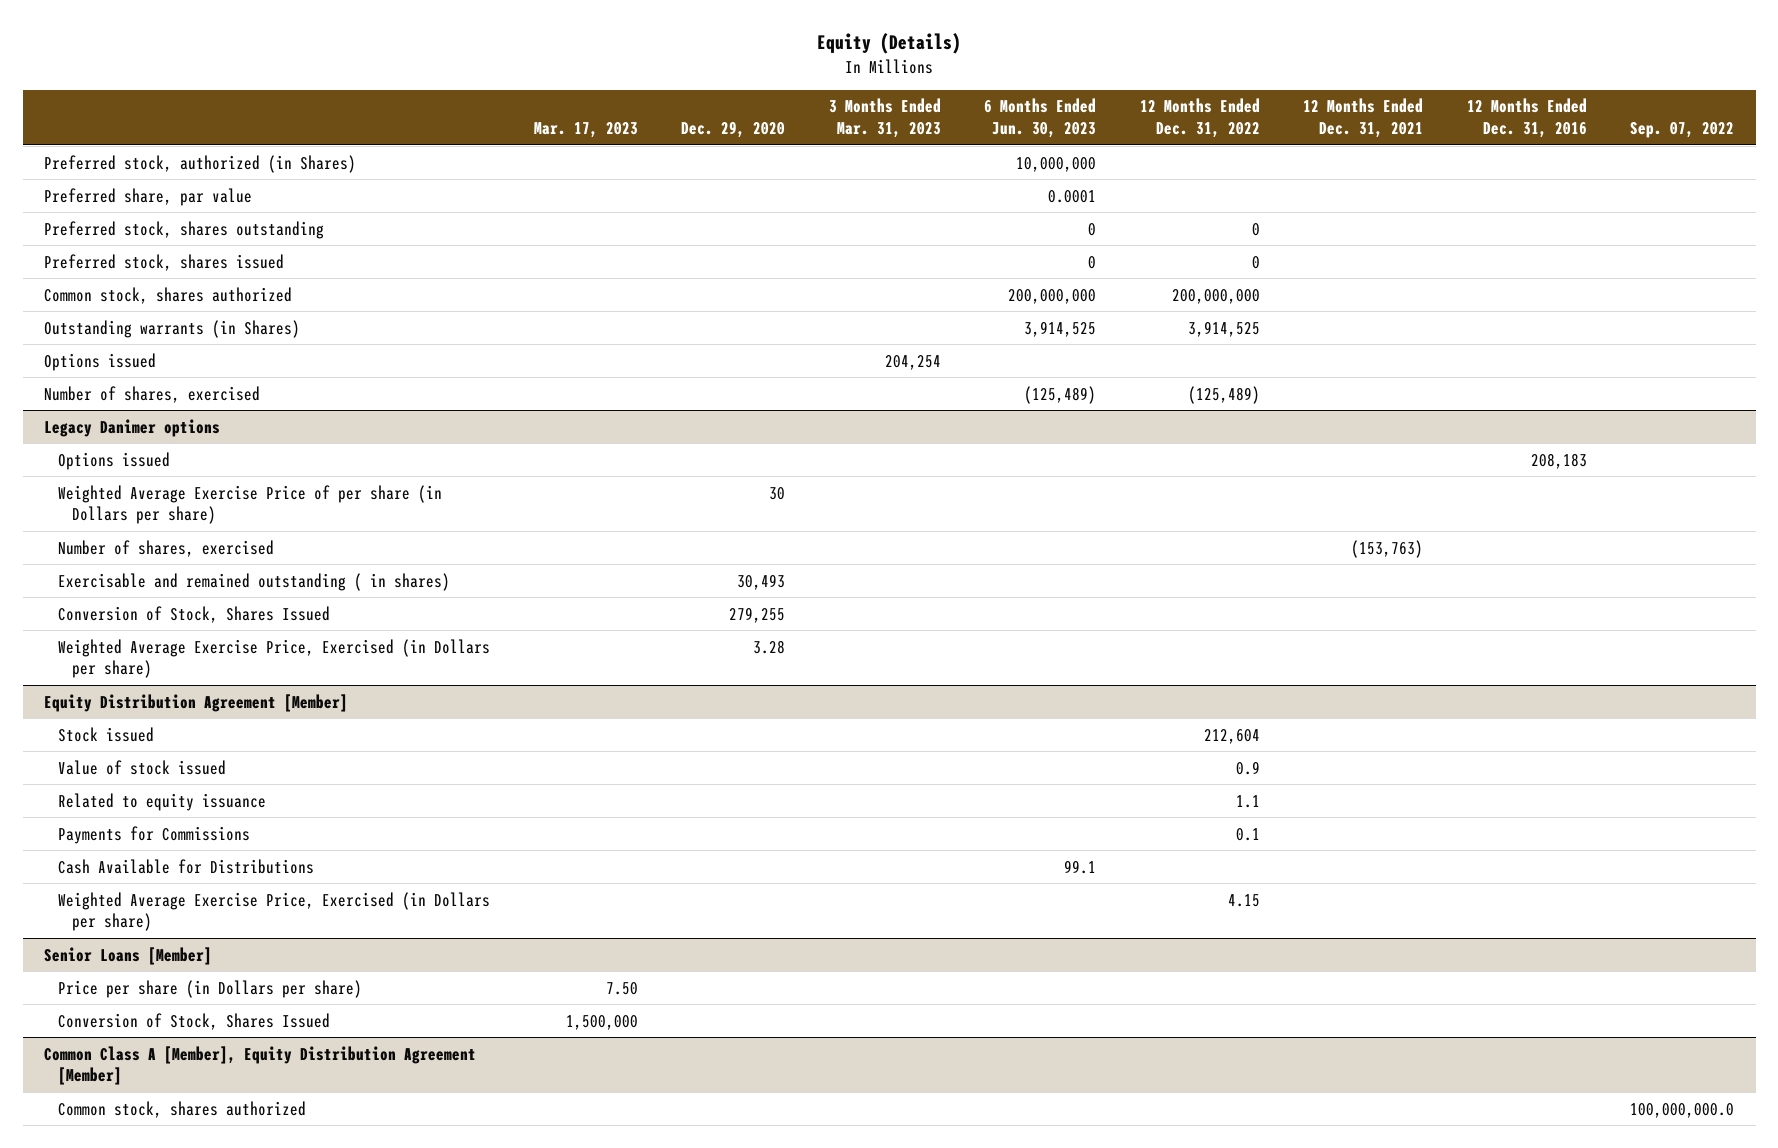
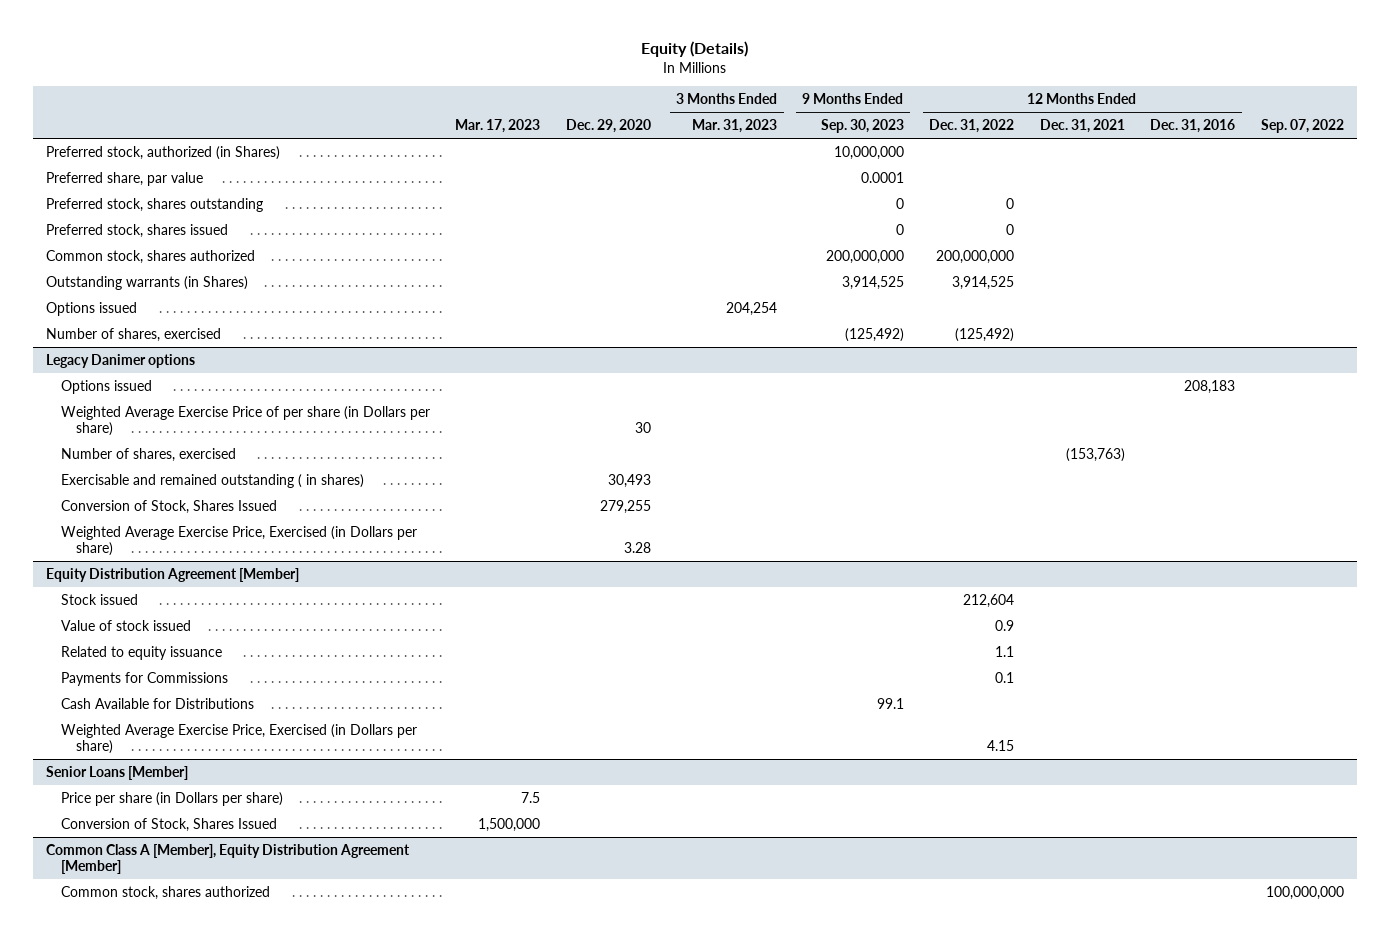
- | Mar. 17, 2023 | Dec. 29, 2020 | 3 Months Ended Mar. 31, 2023 | 6 Months Ended Jun. 30, 2023 | 12 Months Ended Dec. 31, 2022 | 12 Months Ended Dec. 31, 2021 | 12 Months Ended Dec. 31, 2016 | Sep. 07, 2022
+ | Mar. 17, 2023 | Dec. 29, 2020 | 3 Months Ended Mar. 31, 2023 | 9 Months Ended Sep. 30, 2023 | 12 Months Ended Dec. 31, 2022 | 12 Months Ended Dec. 31, 2021 | 12 Months Ended Dec. 31, 2016 | Sep. 07, 2022
- Number of shares, exercised | | | | (125,489) | (125,489) | | |
+ Number of shares, exercised | | | | (125,492) | (125,492) | | |
@ Senior Loans [Member]
- Price per share (in Dollars per share) | 7.50 | | | | | | |
+ Price per share (in Dollars per share) | 7.5 | | | | | | |
@ Common Class A [Member], Equity Distribution Agreement [Member]
- Common stock, shares authorized | | | | | | | | 100,000,000.0
+ Common stock, shares authorized | | | | | | | | 100,000,000

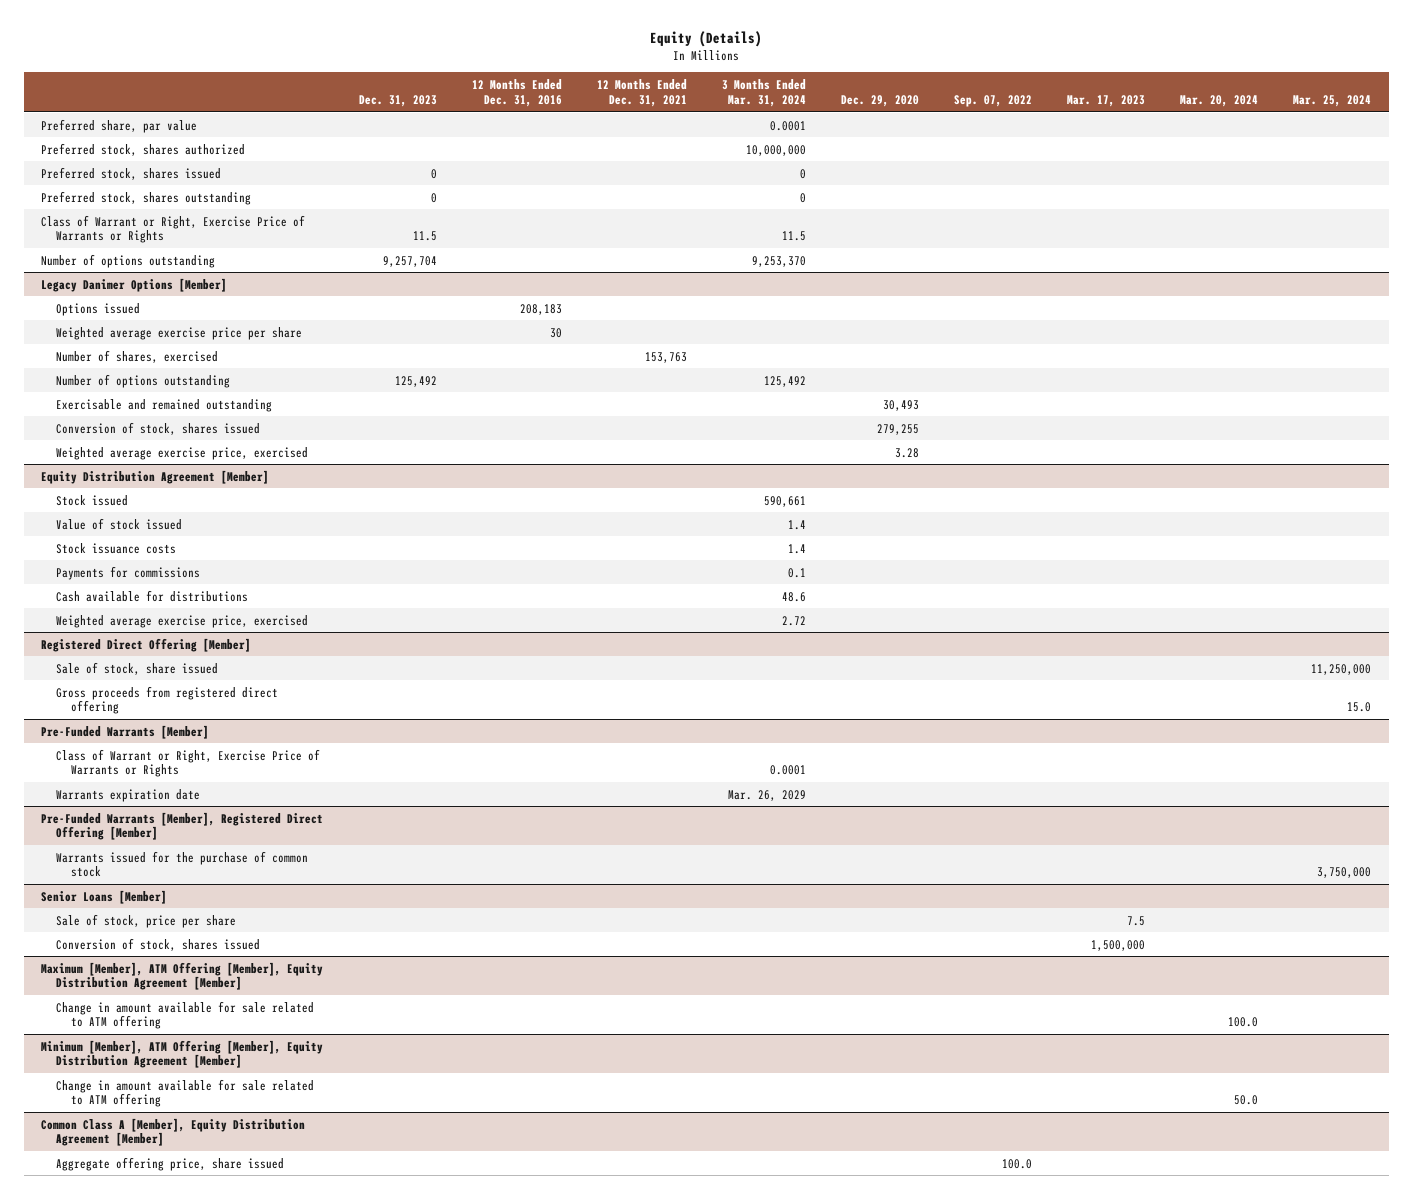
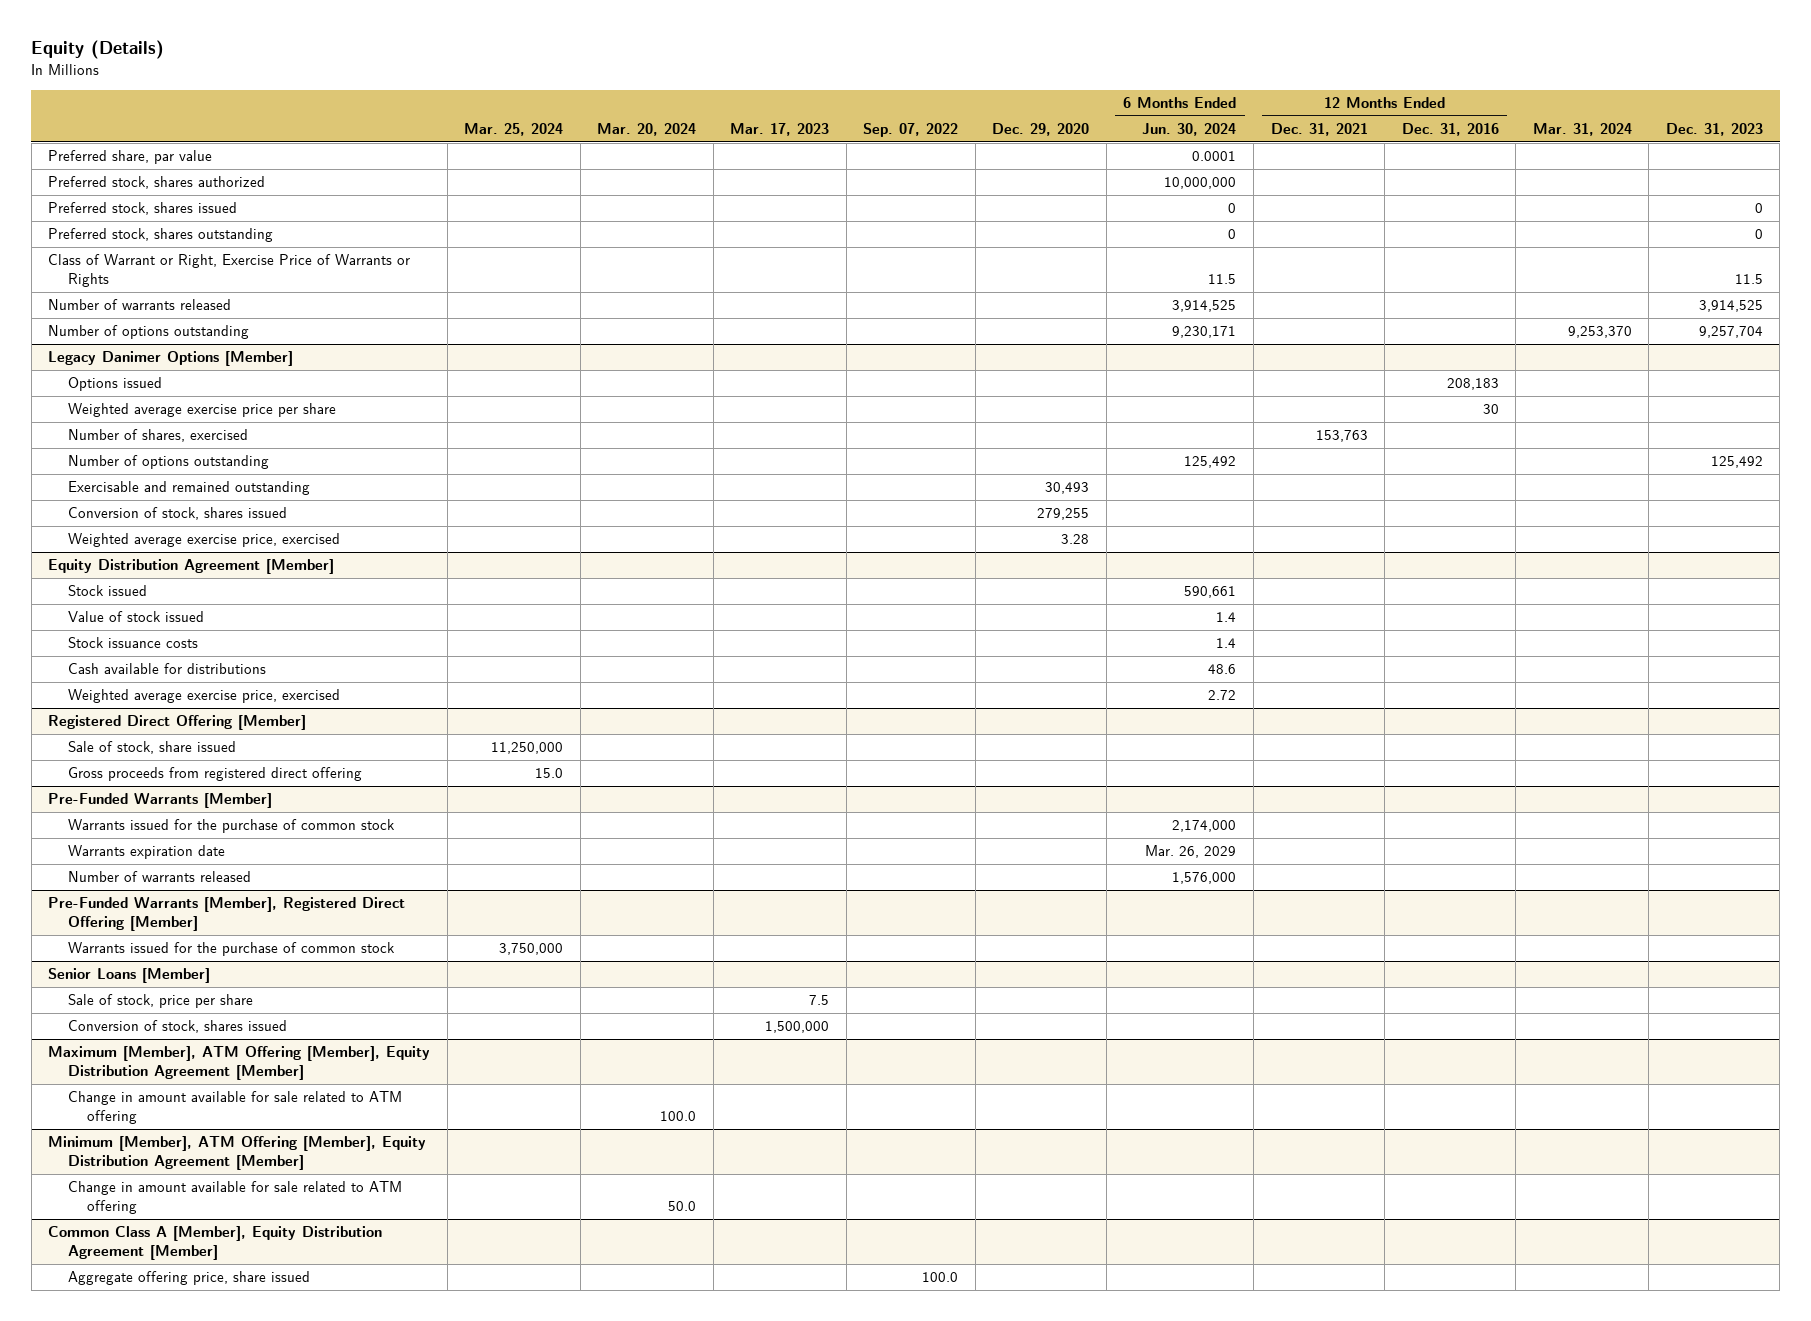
- | Dec. 31, 2023 | 12 Months Ended Dec. 31, 2016 | 12 Months Ended Dec. 31, 2021 | 3 Months Ended Mar. 31, 2024 | Dec. 29, 2020 | Sep. 07, 2022 | Mar. 17, 2023 | Mar. 20, 2024 | Mar. 25, 2024
+ | Mar. 25, 2024 | Mar. 20, 2024 | Mar. 17, 2023 | Sep. 07, 2022 | Dec. 29, 2020 | 6 Months Ended Jun. 30, 2024 | 12 Months Ended Dec. 31, 2021 | 12 Months Ended Dec. 31, 2016 | Mar. 31, 2024 | Dec. 31, 2023
+ Number of warrants released | | | | | | 3,914,525 | | | | 3,914,525
@ Equity Distribution Agreement [Member]
- Payments for commissions | | | | 0.1 | | | | |
@ Pre-Funded Warrants [Member]
- Class of Warrant or Right, Exercise Price of Warrants or Rights | | | | 0.0001 | | | | |
+ Warrants issued for the purchase of common stock | | | | | | 2,174,000 | | | |
+ Number of warrants released | | | | | | 1,576,000 | | | |

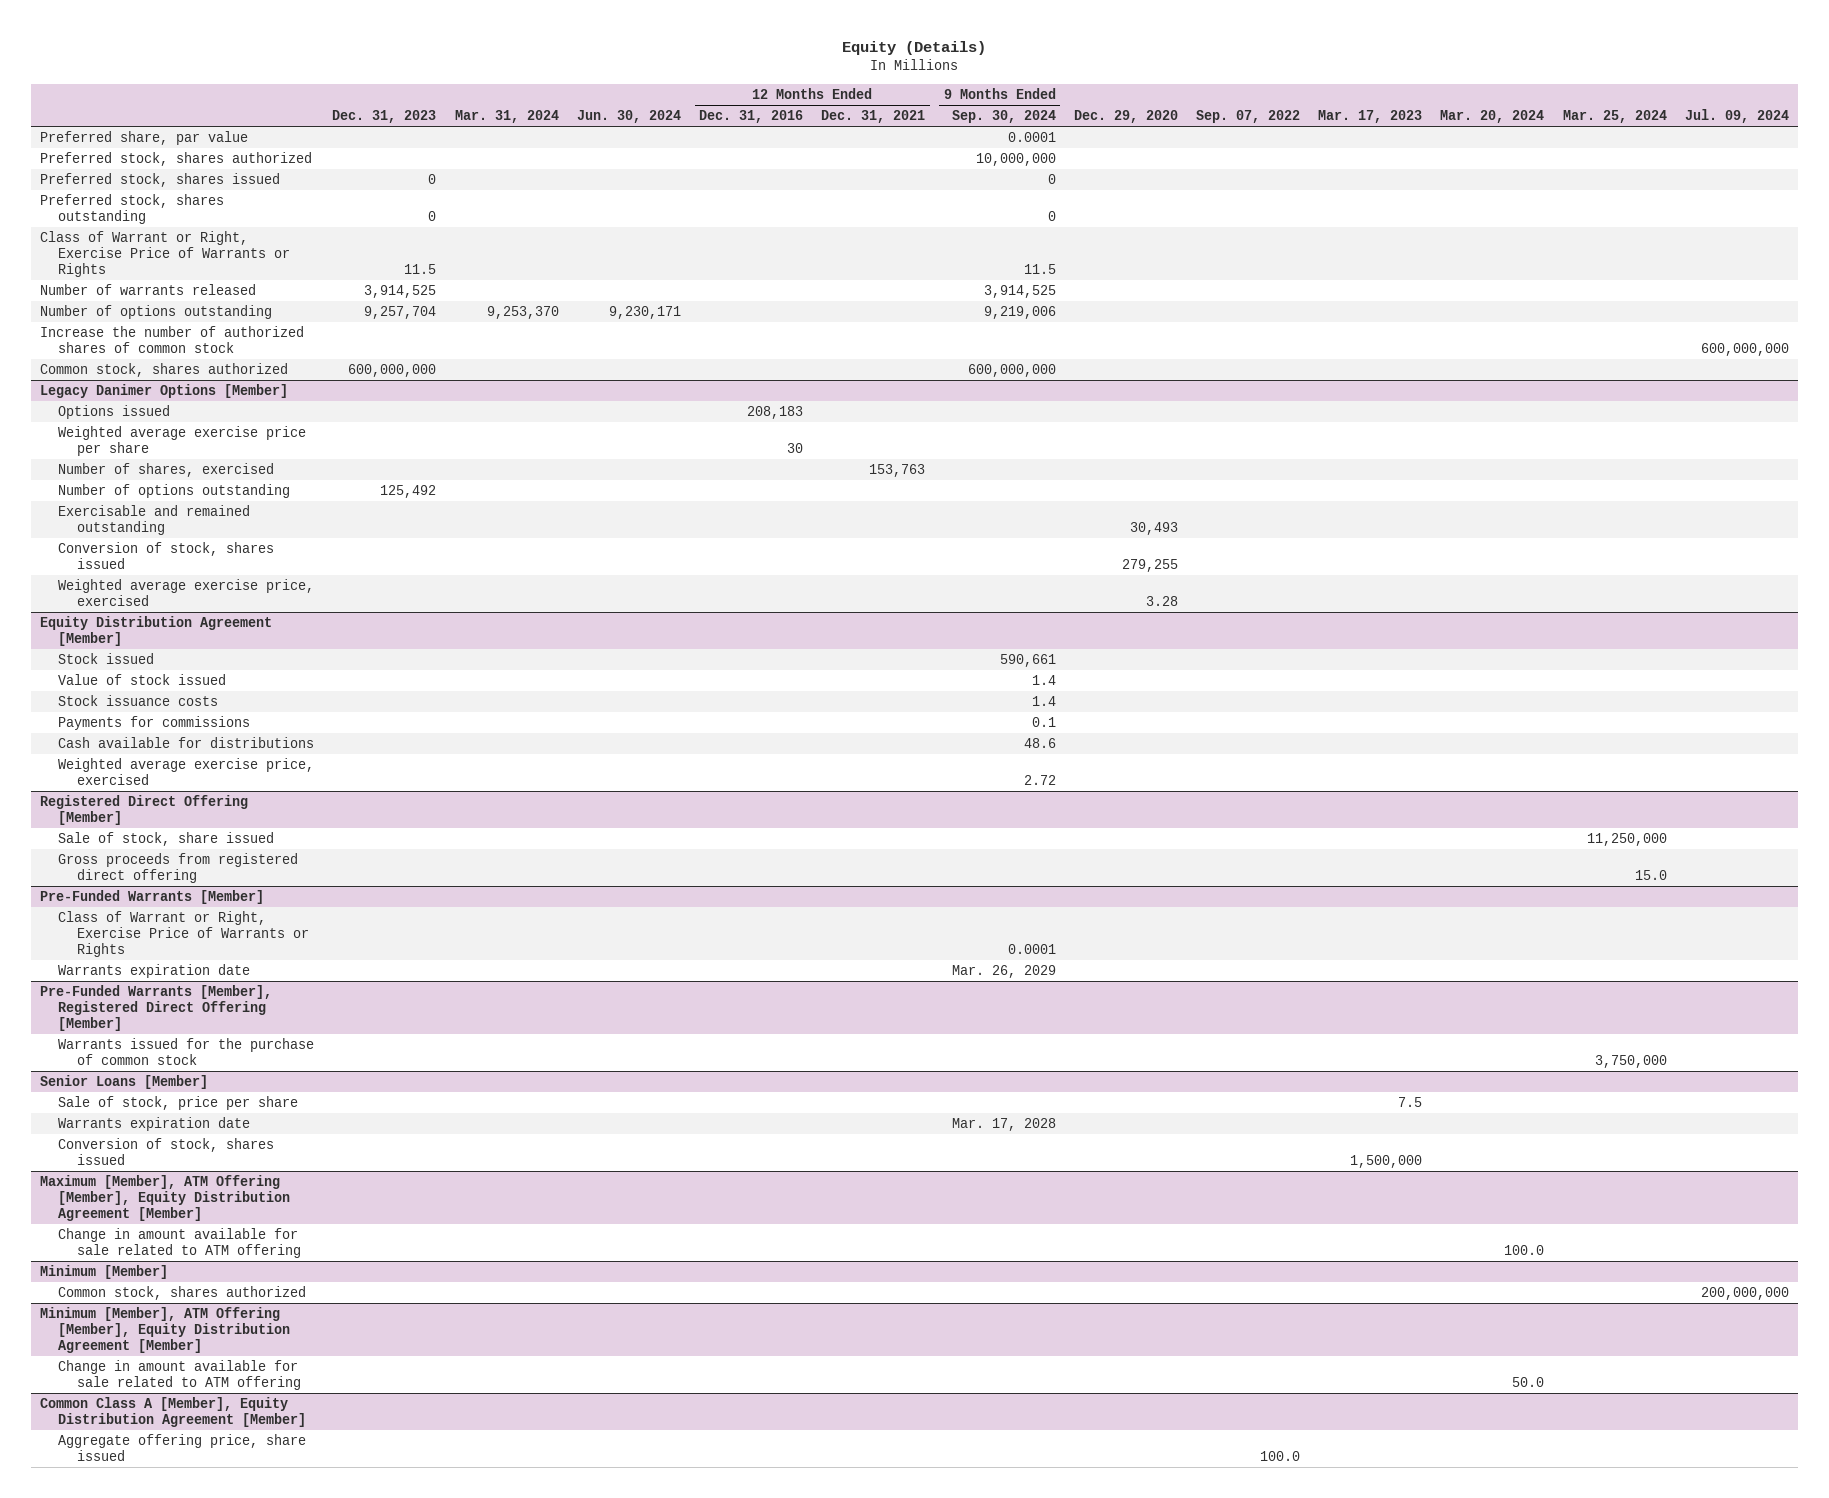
- | Mar. 25, 2024 | Mar. 20, 2024 | Mar. 17, 2023 | Sep. 07, 2022 | Dec. 29, 2020 | 6 Months Ended Jun. 30, 2024 | 12 Months Ended Dec. 31, 2021 | 12 Months Ended Dec. 31, 2016 | Mar. 31, 2024 | Dec. 31, 2023
+ | Dec. 31, 2023 | Mar. 31, 2024 | Jun. 30, 2024 | 12 Months Ended Dec. 31, 2016 | 12 Months Ended Dec. 31, 2021 | 9 Months Ended Sep. 30, 2024 | Dec. 29, 2020 | Sep. 07, 2022 | Mar. 17, 2023 | Mar. 20, 2024 | Mar. 25, 2024 | Jul. 09, 2024
+ Increase the number of authorized shares of common stock | | | | | | | | | | | | 600,000,000
+ Common stock, shares authorized | 600,000,000 | | | | | 600,000,000 | | | | | |
@ Equity Distribution Agreement [Member]
+ Payments for commissions | | | | | | 0.1 | | | | | |
@ Pre-Funded Warrants [Member]
- Warrants issued for the purchase of common stock | | | | | | 2,174,000 | | | |
+ Class of Warrant or Right, Exercise Price of Warrants or Rights | | | | | | 0.0001 | | | | | |
- Number of warrants released | | | | | | 1,576,000 | | | |
@ Senior Loans [Member]
+ Warrants expiration date | | | | | | Mar. 17, 2028 | | | | | |
+ Minimum [Member]
+ Common stock, shares authorized | | | | | | | | | | | | 200,000,000

